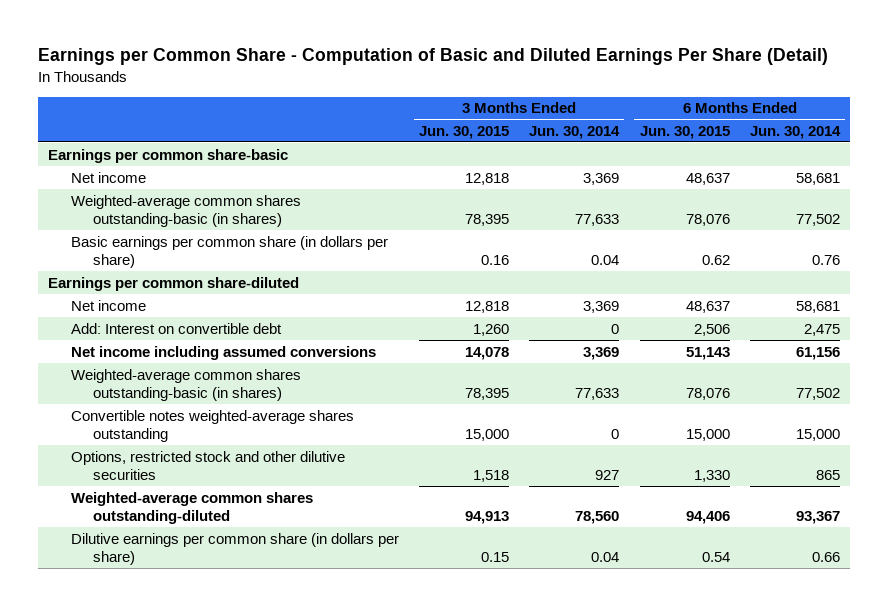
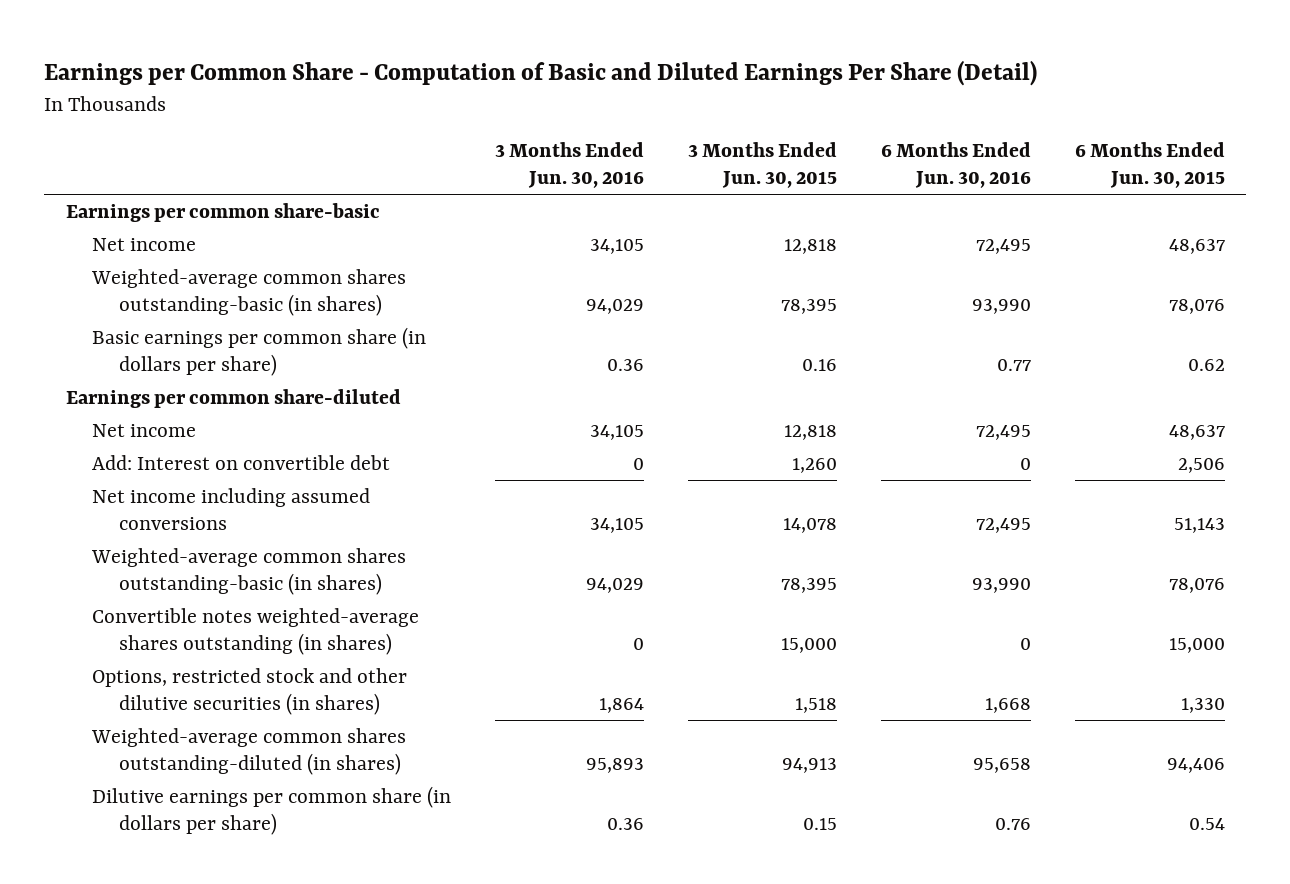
- | 3 Months Ended Jun. 30, 2015 | 3 Months Ended Jun. 30, 2014 | 6 Months Ended Jun. 30, 2015 | 6 Months Ended Jun. 30, 2014
+ | 3 Months Ended Jun. 30, 2016 | 3 Months Ended Jun. 30, 2015 | 6 Months Ended Jun. 30, 2016 | 6 Months Ended Jun. 30, 2015
- Convertible notes weighted-average shares outstanding | 15,000 | 0 | 15,000 | 15,000
- Options, restricted stock and other dilutive securities | 1,518 | 927 | 1,330 | 865
- Weighted-average common shares outstanding-diluted | 94,913 | 78,560 | 94,406 | 93,367
+ Convertible notes weighted-average shares outstanding (in shares) | 0 | 15,000 | 0 | 15,000
+ Options, restricted stock and other dilutive securities (in shares) | 1,864 | 1,518 | 1,668 | 1,330
+ Weighted-average common shares outstanding-diluted (in shares) | 95,893 | 94,913 | 95,658 | 94,406

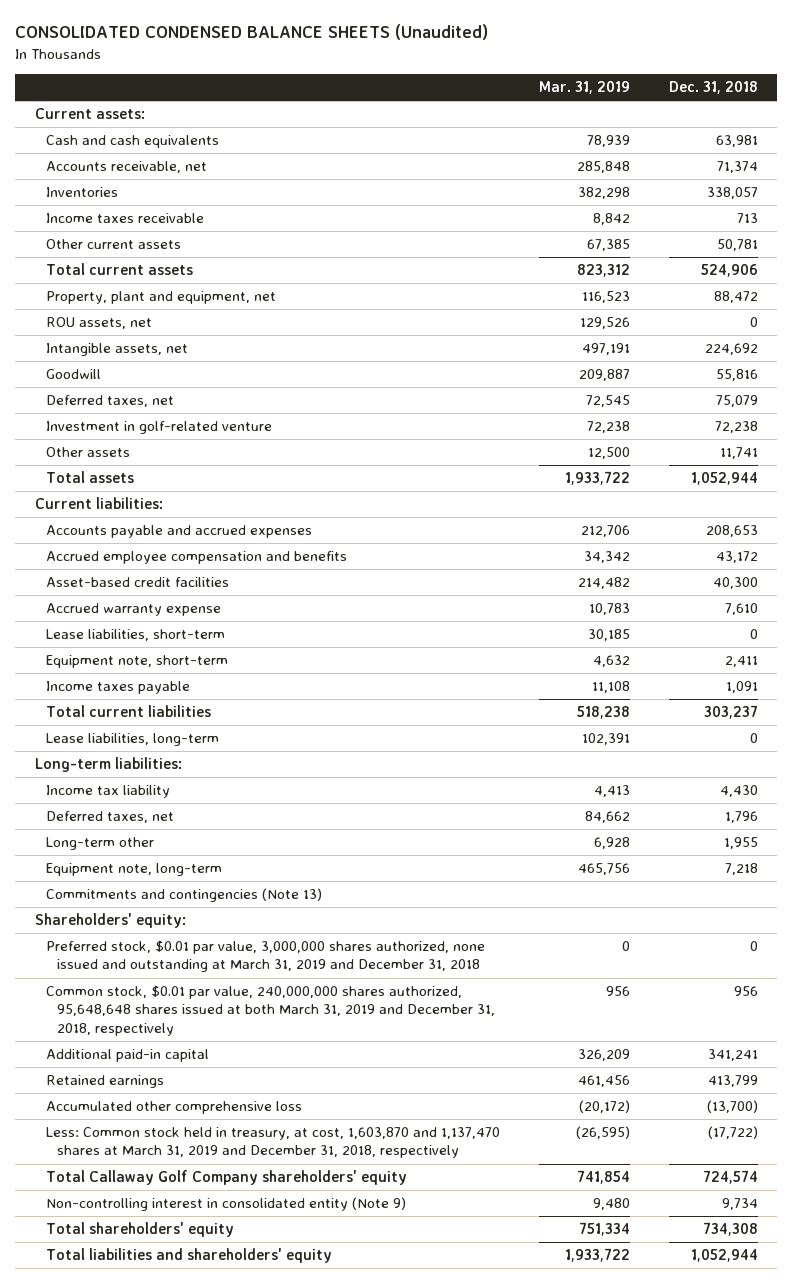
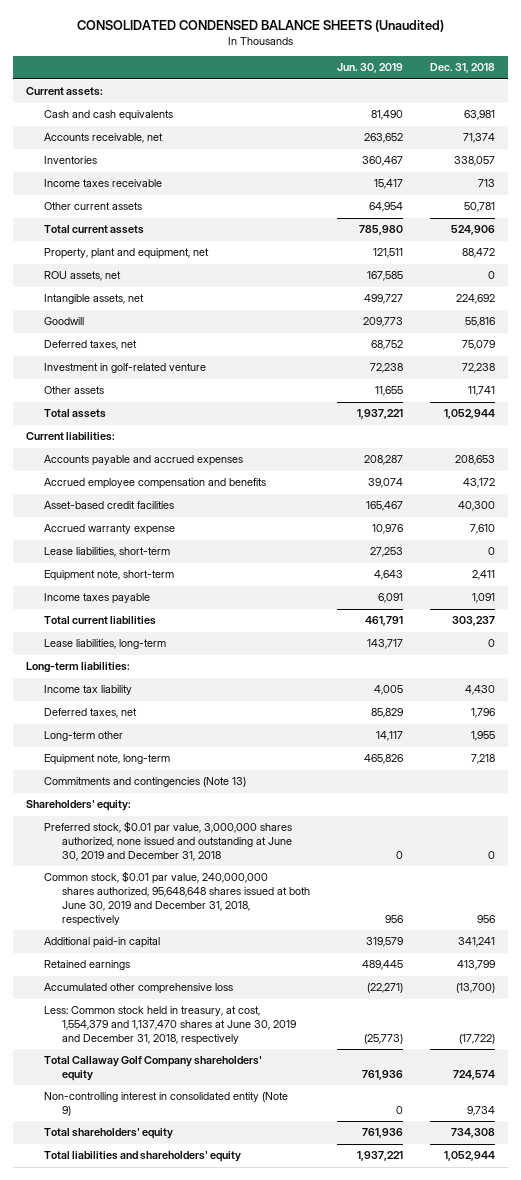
- | Mar. 31, 2019 | Dec. 31, 2018
+ | Jun. 30, 2019 | Dec. 31, 2018
- Preferred stock, $0.01 par value, 3,000,000 shares authorized, none issued and outstanding at March 31, 2019 and December 31, 2018 | 0 | 0
- Common stock, $0.01 par value, 240,000,000 shares authorized, 95,648,648 shares issued at both March 31, 2019 and December 31, 2018, respectively | 956 | 956
+ Preferred stock, $0.01 par value, 3,000,000 shares authorized, none issued and outstanding at June 30, 2019 and December 31, 2018 | 0 | 0
+ Common stock, $0.01 par value, 240,000,000 shares authorized, 95,648,648 shares issued at both June 30, 2019 and December 31, 2018, respectively | 956 | 956
- Less: Common stock held in treasury, at cost, 1,603,870 and 1,137,470 shares at March 31, 2019 and December 31, 2018, respectively | (26,595) | (17,722)
+ Less: Common stock held in treasury, at cost, 1,554,379 and 1,137,470 shares at June 30, 2019 and December 31, 2018, respectively | (25,773) | (17,722)

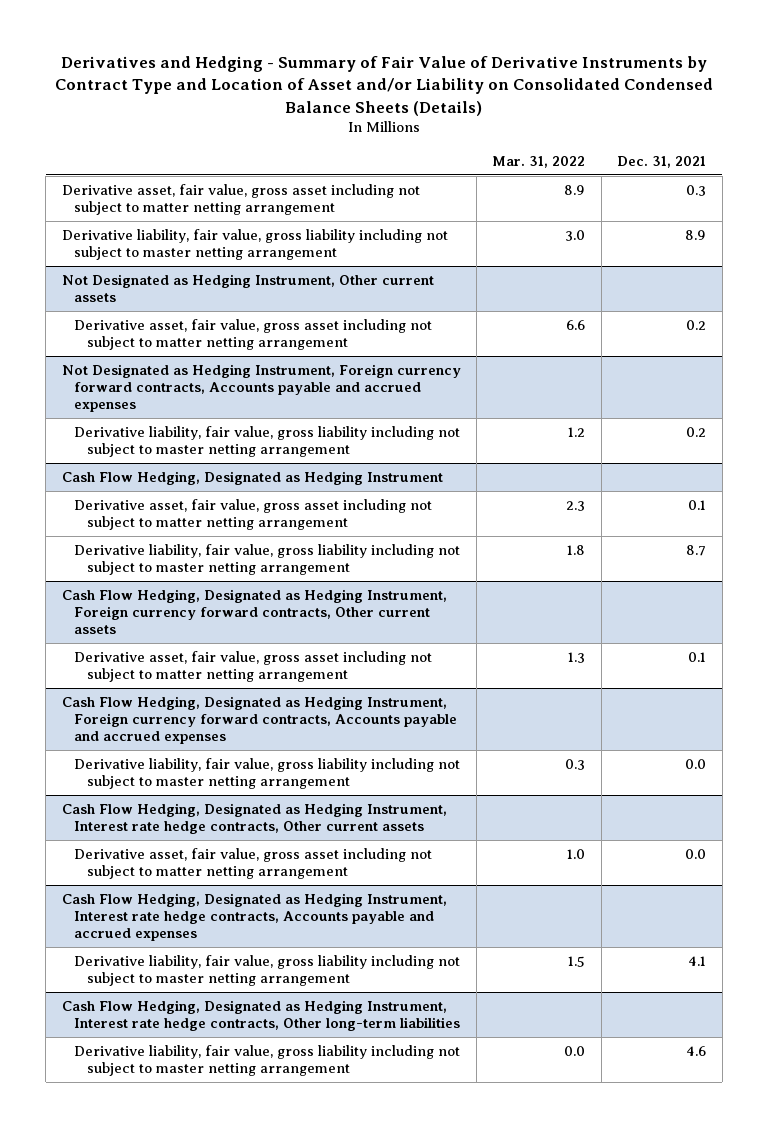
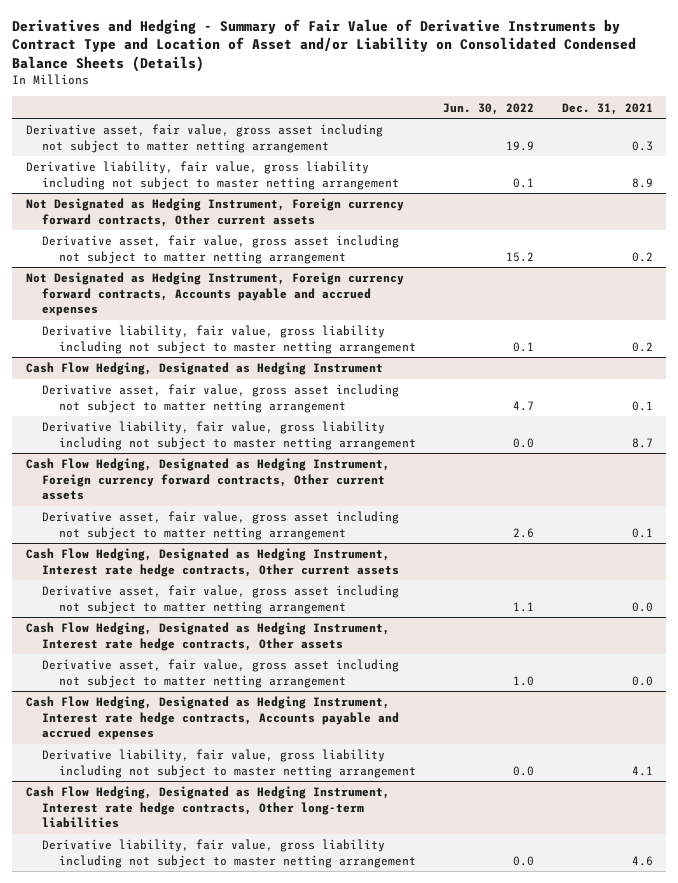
- | Mar. 31, 2022 | Dec. 31, 2021
+ | Jun. 30, 2022 | Dec. 31, 2021
- Not Designated as Hedging Instrument, Other current assets
+ Not Designated as Hedging Instrument, Foreign currency forward contracts, Other current assets
- Cash Flow Hedging, Designated as Hedging Instrument, Foreign currency forward contracts, Accounts payable and accrued expenses
- Derivative liability, fair value, gross liability including not subject to master netting arrangement | 0.3 | 0.0
+ Cash Flow Hedging, Designated as Hedging Instrument, Interest rate hedge contracts, Other assets
+ Derivative asset, fair value, gross asset including not subject to matter netting arrangement | 1.0 | 0.0

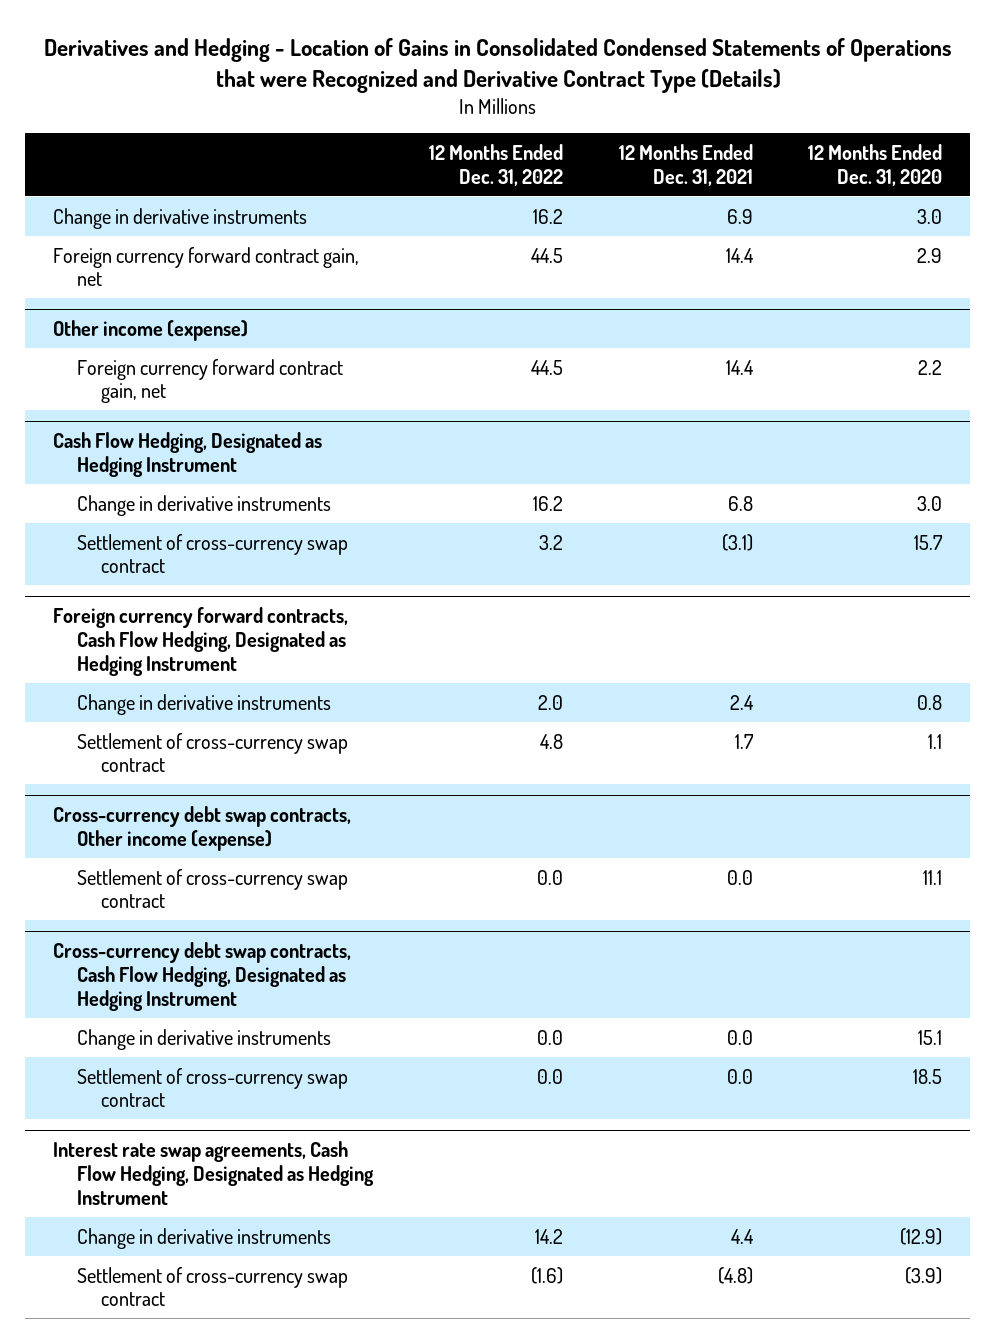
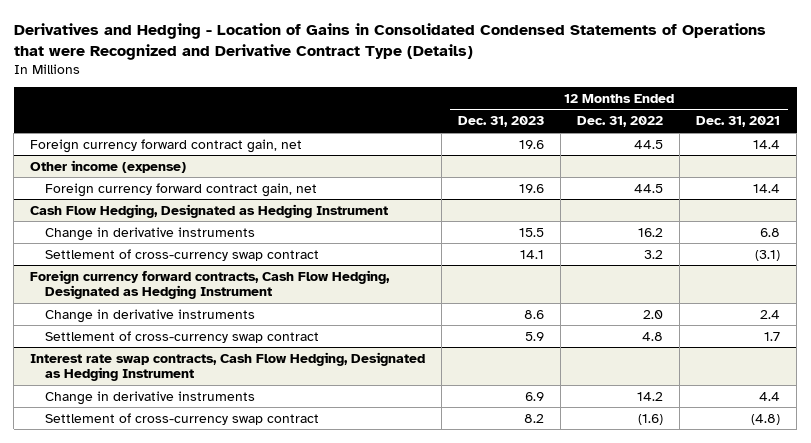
- | 12 Months Ended Dec. 31, 2022 | 12 Months Ended Dec. 31, 2021 | 12 Months Ended Dec. 31, 2020
+ | 12 Months Ended Dec. 31, 2023 | 12 Months Ended Dec. 31, 2022 | 12 Months Ended Dec. 31, 2021
- Change in derivative instruments | 16.2 | 6.9 | 3.0
- Cross-currency debt swap contracts, Other income (expense)
- Settlement of cross-currency swap contract | 0.0 | 0.0 | 11.1
- Cross-currency debt swap contracts, Cash Flow Hedging, Designated as Hedging Instrument
- Change in derivative instruments | 0.0 | 0.0 | 15.1
- Settlement of cross-currency swap contract | 0.0 | 0.0 | 18.5
- Interest rate swap agreements, Cash Flow Hedging, Designated as Hedging Instrument
+ Interest rate swap contracts, Cash Flow Hedging, Designated as Hedging Instrument

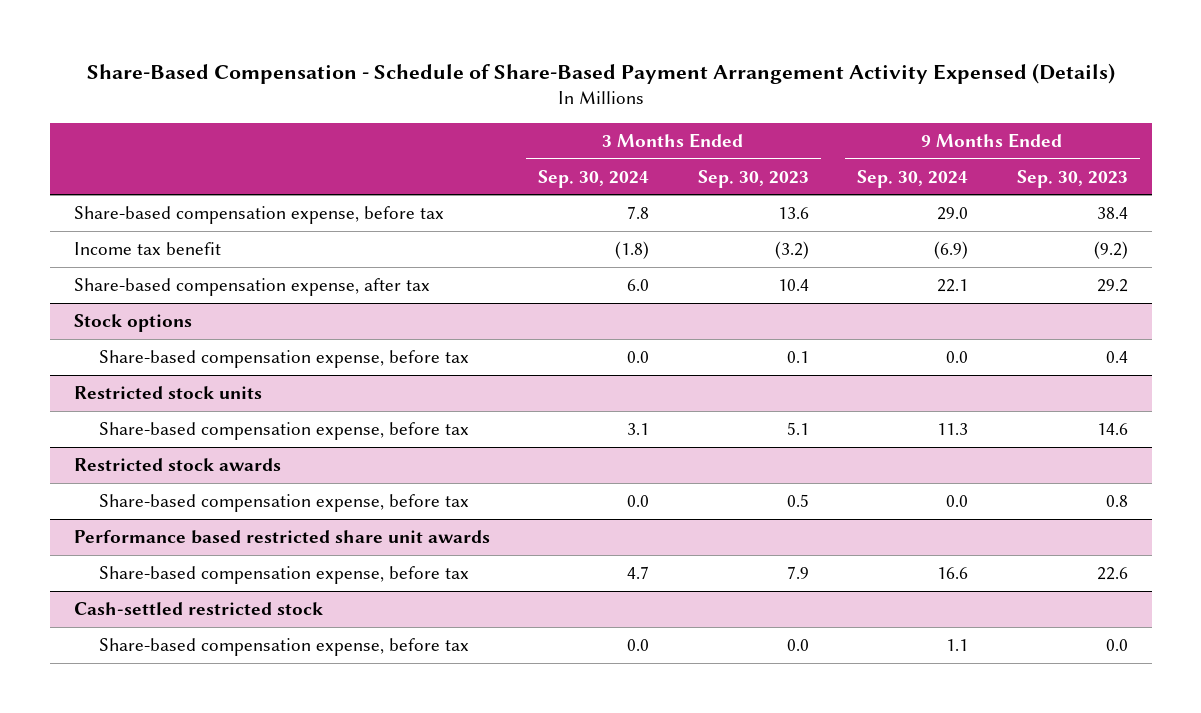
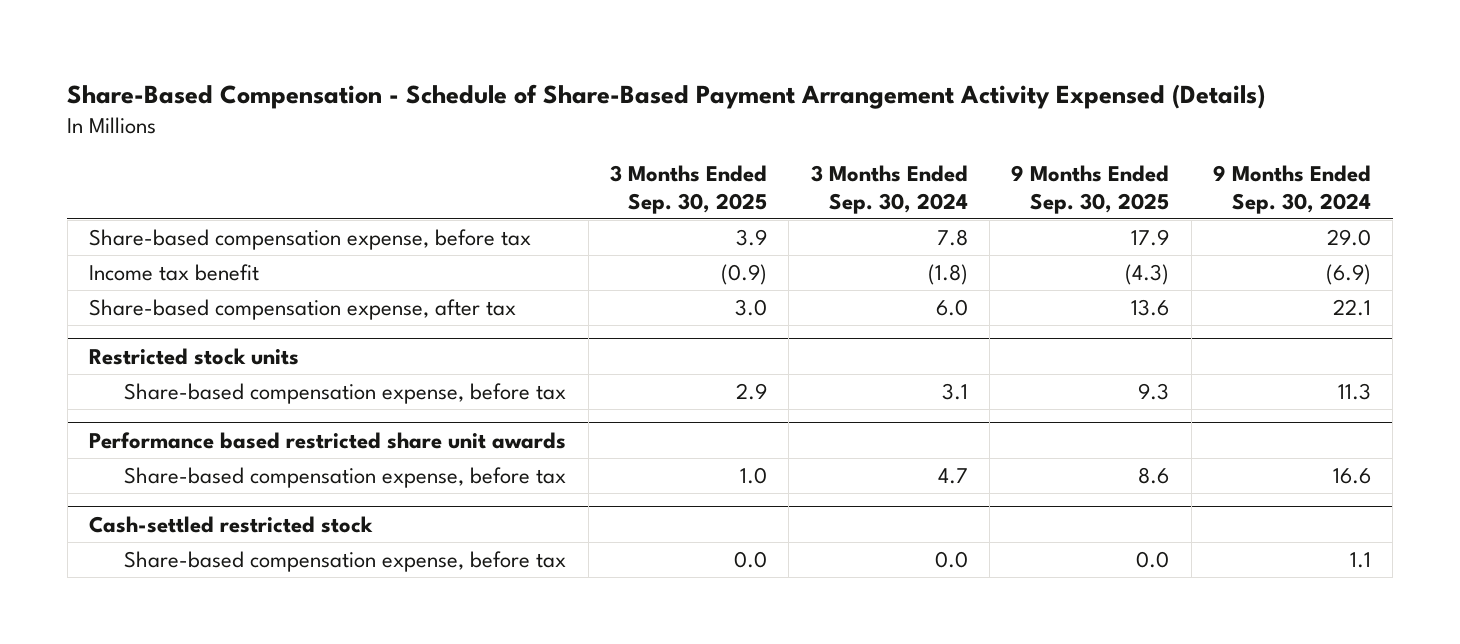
- | 3 Months Ended Sep. 30, 2024 | 3 Months Ended Sep. 30, 2023 | 9 Months Ended Sep. 30, 2024 | 9 Months Ended Sep. 30, 2023
+ | 3 Months Ended Sep. 30, 2025 | 3 Months Ended Sep. 30, 2024 | 9 Months Ended Sep. 30, 2025 | 9 Months Ended Sep. 30, 2024
- Stock options
- Share-based compensation expense, before tax | 0.0 | 0.1 | 0.0 | 0.4
- Restricted stock awards
- Share-based compensation expense, before tax | 0.0 | 0.5 | 0.0 | 0.8

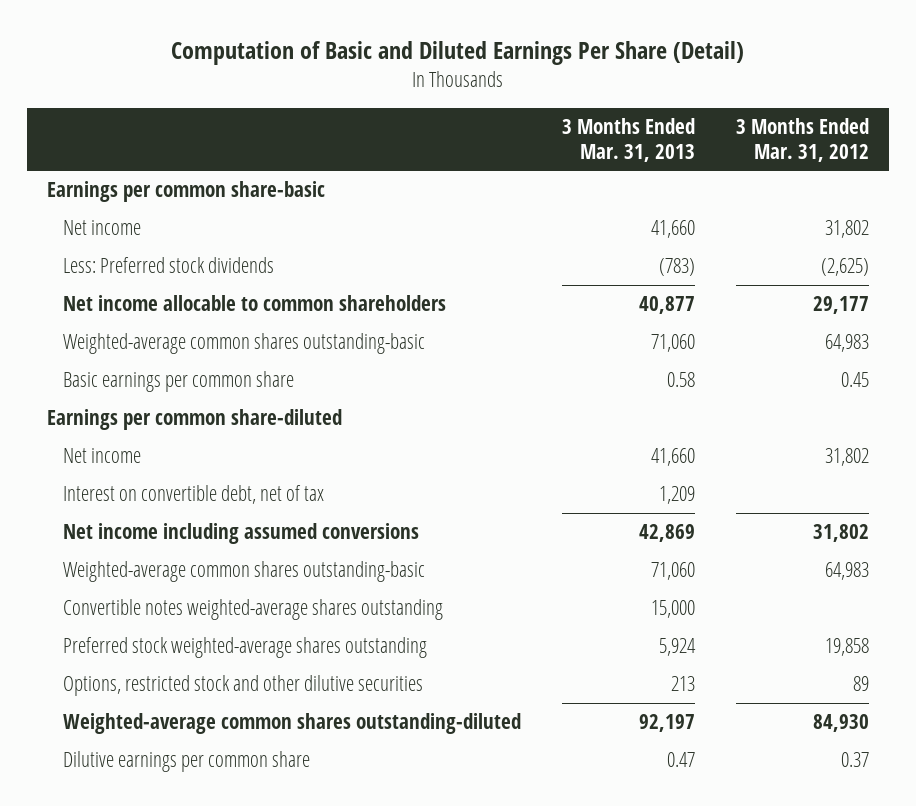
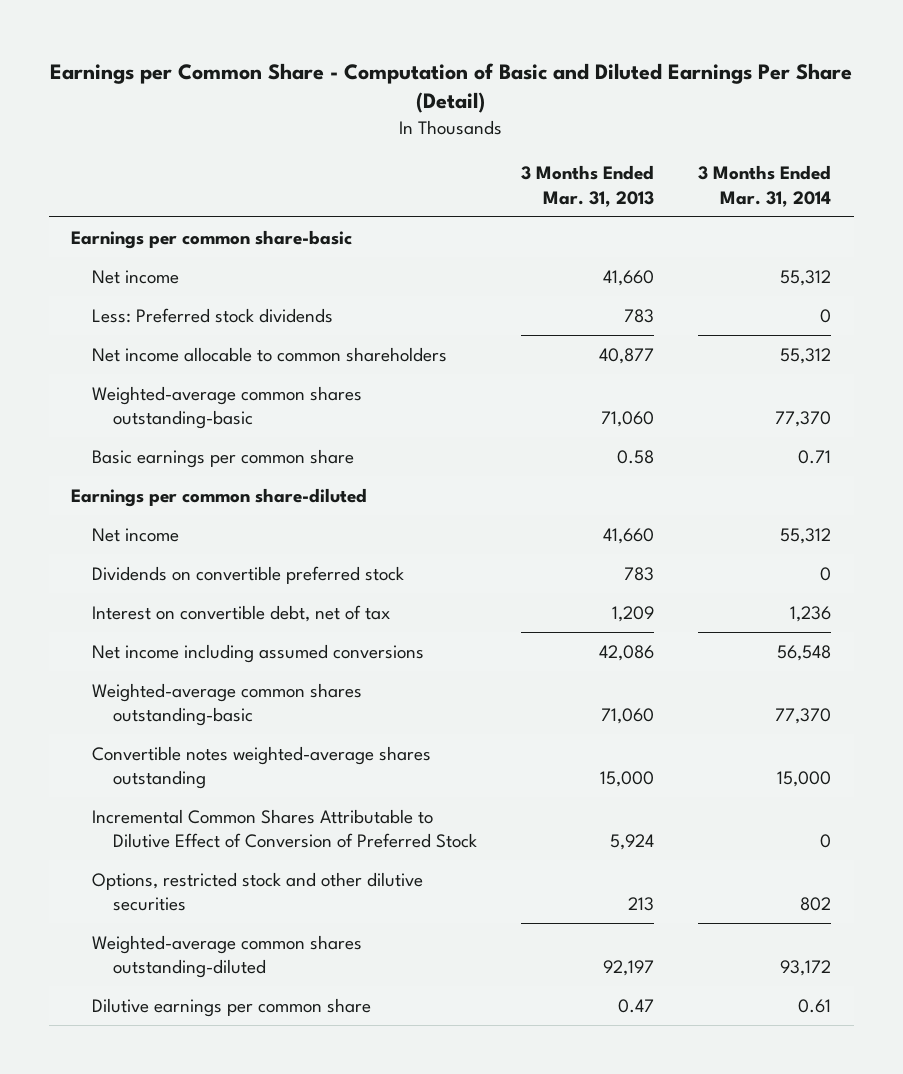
- Computation of Basic and Diluted Earnings Per Share (Detail)
+ Earnings per Common Share - Computation of Basic and Diluted Earnings Per Share (Detail)
- | 3 Months Ended Mar. 31, 2013 | 3 Months Ended Mar. 31, 2012
+ | 3 Months Ended Mar. 31, 2013 | 3 Months Ended Mar. 31, 2014
- Less: Preferred stock dividends | (783) | (2,625)
+ Less: Preferred stock dividends | 783 | 0
+ Dividends on convertible preferred stock | 783 | 0
- Net income including assumed conversions | 42,869 | 31,802
+ Net income including assumed conversions | 42,086 | 56,548
- Preferred stock weighted-average shares outstanding | 5,924 | 19,858
+ Incremental Common Shares Attributable to Dilutive Effect of Conversion of Preferred Stock | 5,924 | 0

